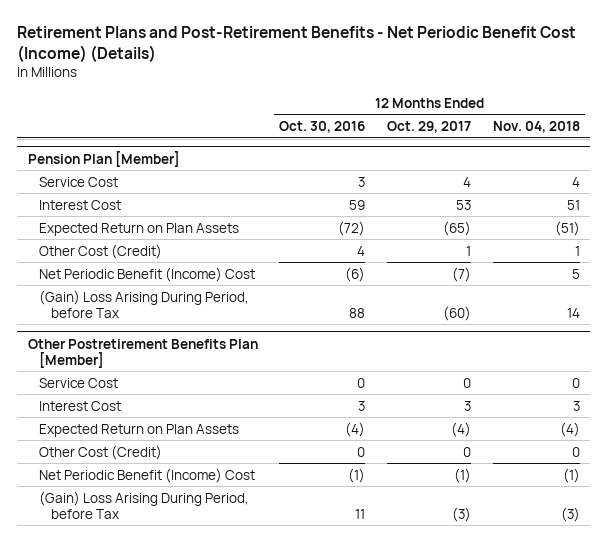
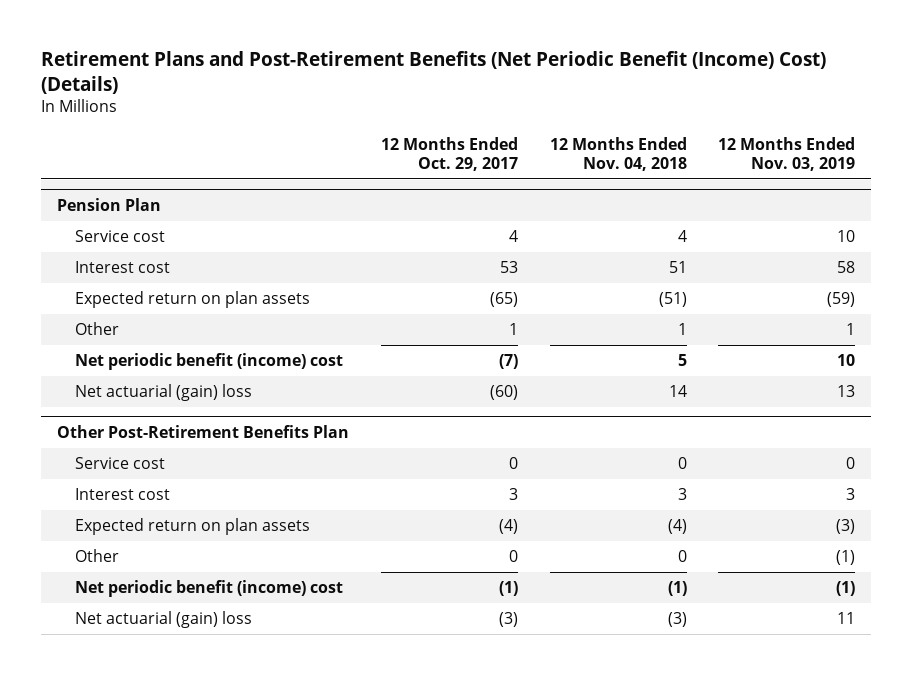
- Retirement Plans and Post-Retirement Benefits - Net Periodic Benefit Cost (Income) (Details)
+ Retirement Plans and Post-Retirement Benefits (Net Periodic Benefit (Income) Cost) (Details)
- | 12 Months Ended Oct. 30, 2016 | 12 Months Ended Oct. 29, 2017 | 12 Months Ended Nov. 04, 2018
+ | 12 Months Ended Oct. 29, 2017 | 12 Months Ended Nov. 04, 2018 | 12 Months Ended Nov. 03, 2019
- Pension Plan [Member]
- Service Cost | 3 | 4 | 4
- Interest Cost | 59 | 53 | 51
- Expected Return on Plan Assets | (72) | (65) | (51)
- Other Cost (Credit) | 4 | 1 | 1
- Net Periodic Benefit (Income) Cost | (6) | (7) | 5
- (Gain) Loss Arising During Period, before Tax | 88 | (60) | 14
- Other Postretirement Benefits Plan [Member]
- Service Cost | 0 | 0 | 0
- Interest Cost | 3 | 3 | 3
- Expected Return on Plan Assets | (4) | (4) | (4)
- Other Cost (Credit) | 0 | 0 | 0
- Net Periodic Benefit (Income) Cost | (1) | (1) | (1)
- (Gain) Loss Arising During Period, before Tax | 11 | (3) | (3)
+ Pension Plan
+ Service cost | 4 | 4 | 10
+ Interest cost | 53 | 51 | 58
+ Expected return on plan assets | (65) | (51) | (59)
+ Other | 1 | 1 | 1
+ Net periodic benefit (income) cost | (7) | 5 | 10
+ Net actuarial (gain) loss | (60) | 14 | 13
+ Other Post-Retirement Benefits Plan
+ Service cost | 0 | 0 | 0
+ Interest cost | 3 | 3 | 3
+ Expected return on plan assets | (4) | (4) | (3)
+ Other | 0 | 0 | (1)
+ Net periodic benefit (income) cost | (1) | (1) | (1)
+ Net actuarial (gain) loss | (3) | (3) | 11

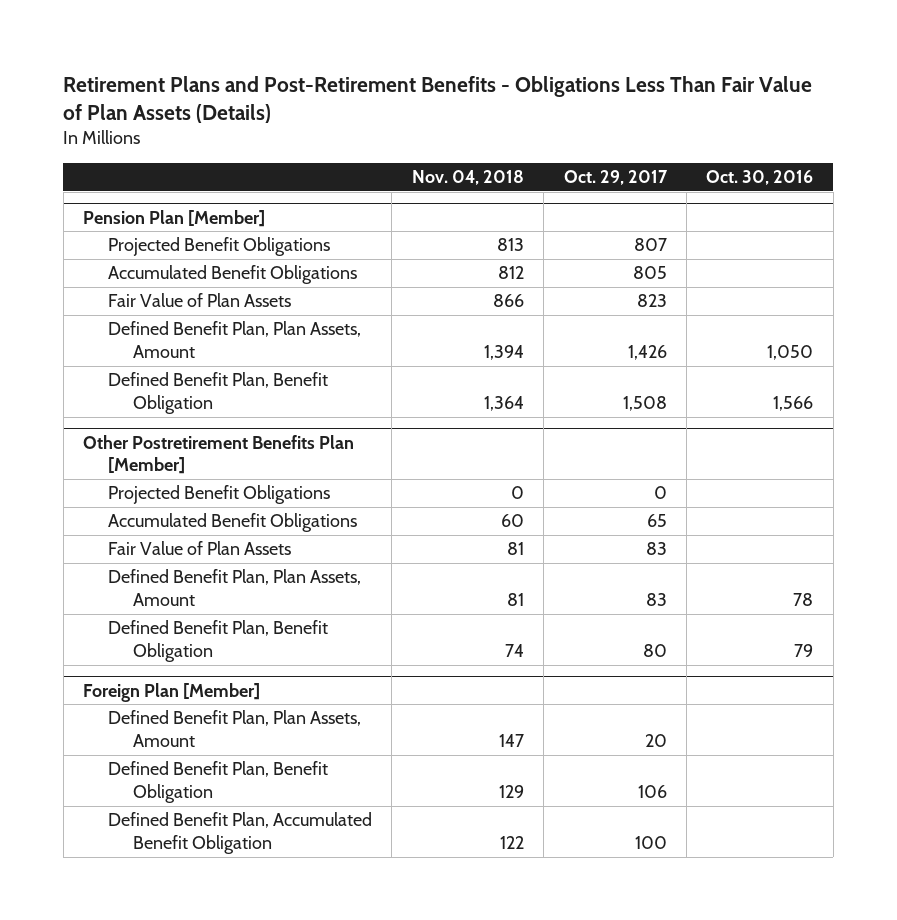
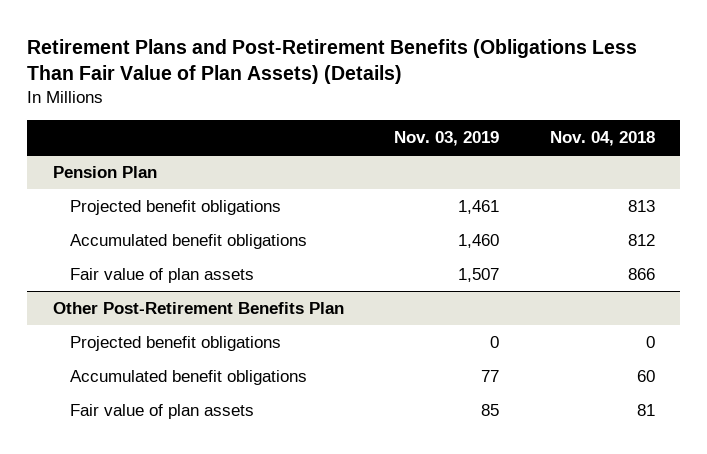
- Retirement Plans and Post-Retirement Benefits - Obligations Less Than Fair Value of Plan Assets (Details)
+ Retirement Plans and Post-Retirement Benefits (Obligations Less Than Fair Value of Plan Assets) (Details)
- | Nov. 04, 2018 | Oct. 29, 2017 | Oct. 30, 2016
+ | Nov. 03, 2019 | Nov. 04, 2018
- Pension Plan [Member]
- Projected Benefit Obligations | 813 | 807 |
- Accumulated Benefit Obligations | 812 | 805 |
- Fair Value of Plan Assets | 866 | 823 |
- Defined Benefit Plan, Plan Assets, Amount | 1,394 | 1,426 | 1,050
- Defined Benefit Plan, Benefit Obligation | 1,364 | 1,508 | 1,566
- Other Postretirement Benefits Plan [Member]
- Projected Benefit Obligations | 0 | 0 |
- Accumulated Benefit Obligations | 60 | 65 |
- Fair Value of Plan Assets | 81 | 83 |
- Defined Benefit Plan, Plan Assets, Amount | 81 | 83 | 78
- Defined Benefit Plan, Benefit Obligation | 74 | 80 | 79
- Foreign Plan [Member]
- Defined Benefit Plan, Plan Assets, Amount | 147 | 20 |
- Defined Benefit Plan, Benefit Obligation | 129 | 106 |
- Defined Benefit Plan, Accumulated Benefit Obligation | 122 | 100 |
+ Pension Plan
+ Projected benefit obligations | 1,461 | 813
+ Accumulated benefit obligations | 1,460 | 812
+ Fair value of plan assets | 1,507 | 866
+ Other Post-Retirement Benefits Plan
+ Projected benefit obligations | 0 | 0
+ Accumulated benefit obligations | 77 | 60
+ Fair value of plan assets | 85 | 81

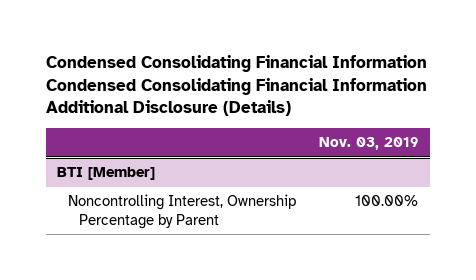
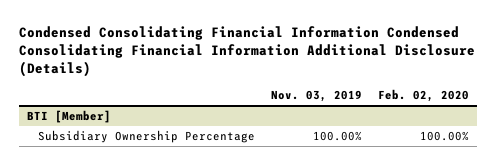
- | Nov. 03, 2019
+ | Nov. 03, 2019 | Feb. 02, 2020
@ BTI [Member]
- Noncontrolling Interest, Ownership Percentage by Parent | 100.00%
+ Subsidiary Ownership Percentage | 100.00% | 100.00%

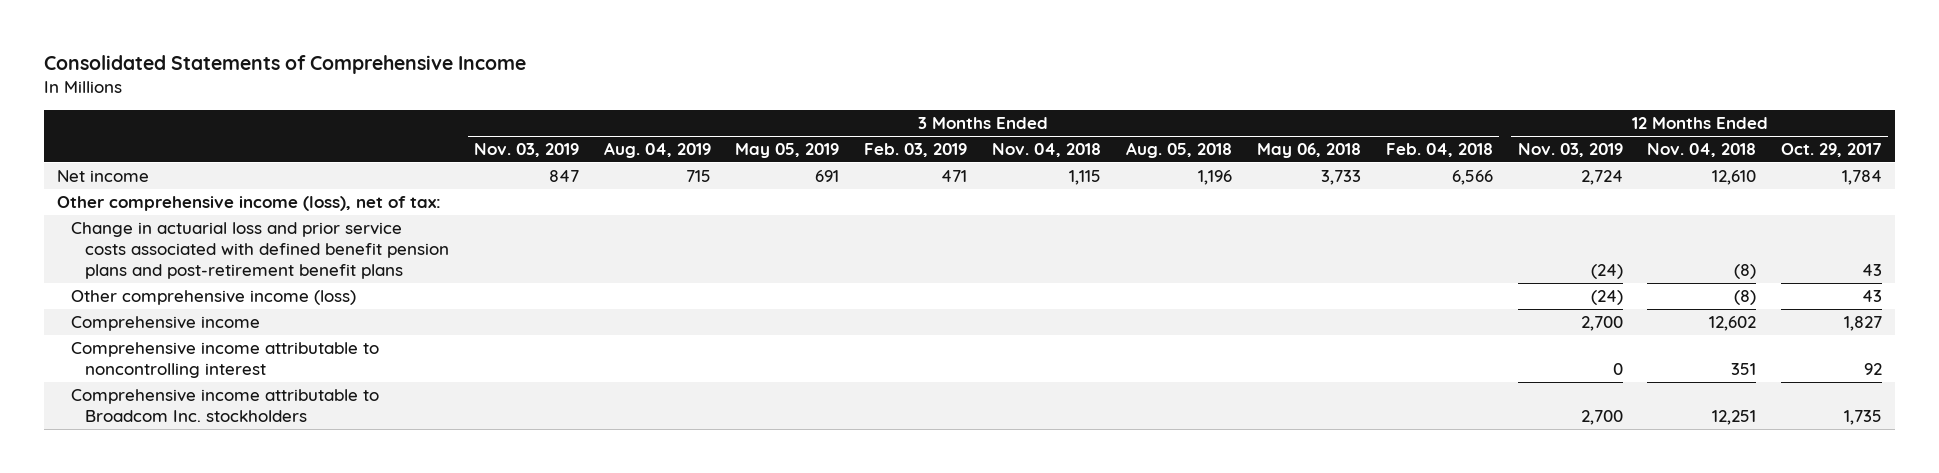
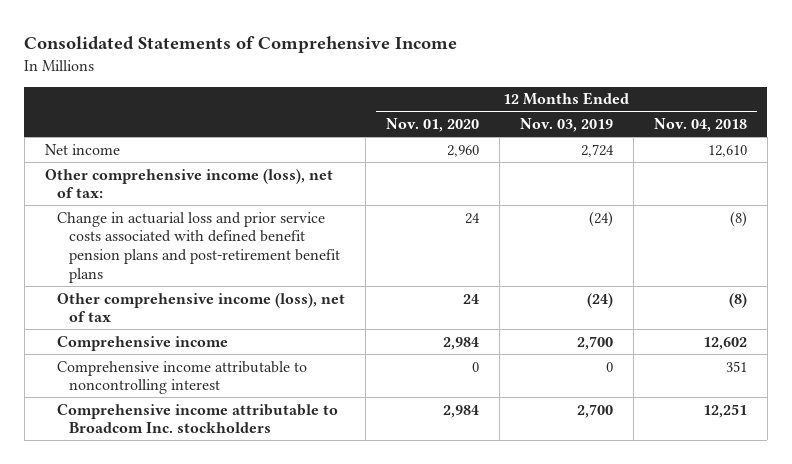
- | 3 Months Ended Nov. 03, 2019 | 3 Months Ended Aug. 04, 2019 | 3 Months Ended May 05, 2019 | 3 Months Ended Feb. 03, 2019 | 3 Months Ended Nov. 04, 2018 | 3 Months Ended Aug. 05, 2018 | 3 Months Ended May 06, 2018 | 3 Months Ended Feb. 04, 2018 | 12 Months Ended Nov. 03, 2019 | 12 Months Ended Nov. 04, 2018 | 12 Months Ended Oct. 29, 2017
+ | 12 Months Ended Nov. 01, 2020 | 12 Months Ended Nov. 03, 2019 | 12 Months Ended Nov. 04, 2018
- Other comprehensive income (loss) | | | | | | | | | (24) | (8) | 43
+ Other comprehensive income (loss), net of tax | 24 | (24) | (8)

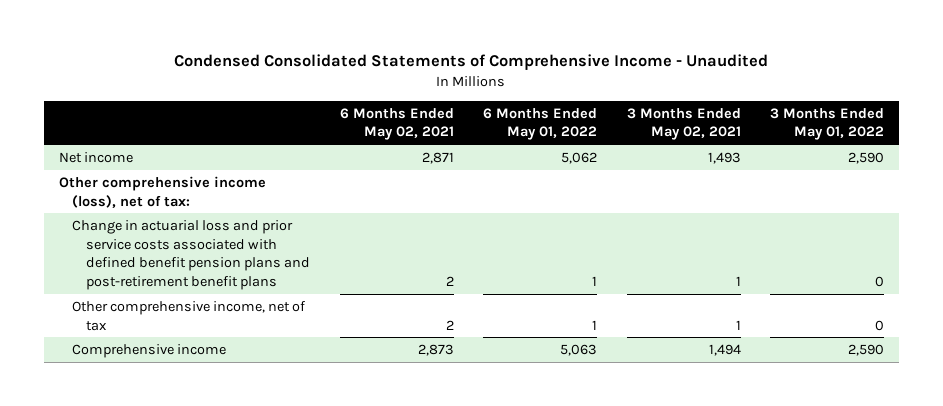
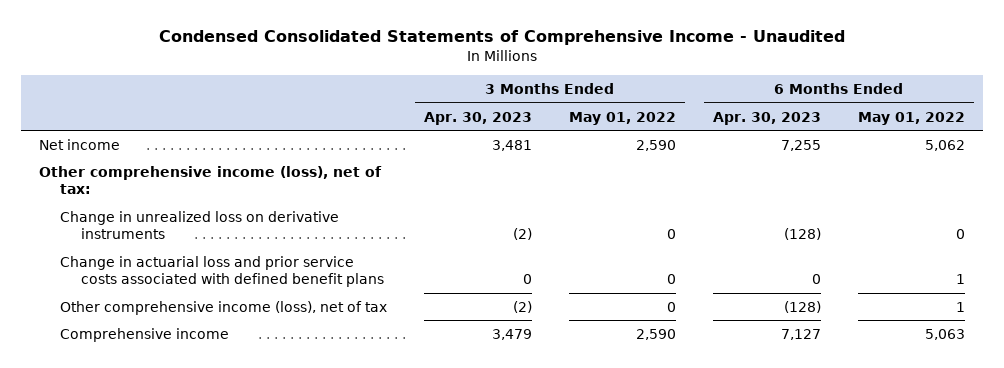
- | 6 Months Ended May 02, 2021 | 6 Months Ended May 01, 2022 | 3 Months Ended May 02, 2021 | 3 Months Ended May 01, 2022
+ | 3 Months Ended Apr. 30, 2023 | 3 Months Ended May 01, 2022 | 6 Months Ended Apr. 30, 2023 | 6 Months Ended May 01, 2022
- Change in actuarial loss and prior service costs associated with defined benefit pension plans and post-retirement benefit plans | 2 | 1 | 1 | 0
- Other comprehensive income, net of tax | 2 | 1 | 1 | 0
+ Change in unrealized loss on derivative instruments | (2) | 0 | (128) | 0
+ Change in actuarial loss and prior service costs associated with defined benefit plans | 0 | 0 | 0 | 1
+ Other comprehensive income (loss), net of tax | (2) | 0 | (128) | 1

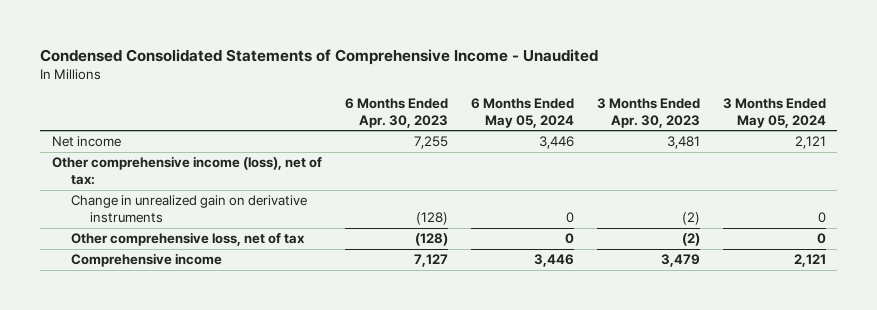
- | 3 Months Ended Apr. 30, 2023 | 3 Months Ended May 01, 2022 | 6 Months Ended Apr. 30, 2023 | 6 Months Ended May 01, 2022
+ | 6 Months Ended Apr. 30, 2023 | 6 Months Ended May 05, 2024 | 3 Months Ended Apr. 30, 2023 | 3 Months Ended May 05, 2024
- Change in unrealized loss on derivative instruments | (2) | 0 | (128) | 0
- Change in actuarial loss and prior service costs associated with defined benefit plans | 0 | 0 | 0 | 1
- Other comprehensive income (loss), net of tax | (2) | 0 | (128) | 1
+ Change in unrealized gain on derivative instruments | (128) | 0 | (2) | 0
+ Other comprehensive loss, net of tax | (128) | 0 | (2) | 0

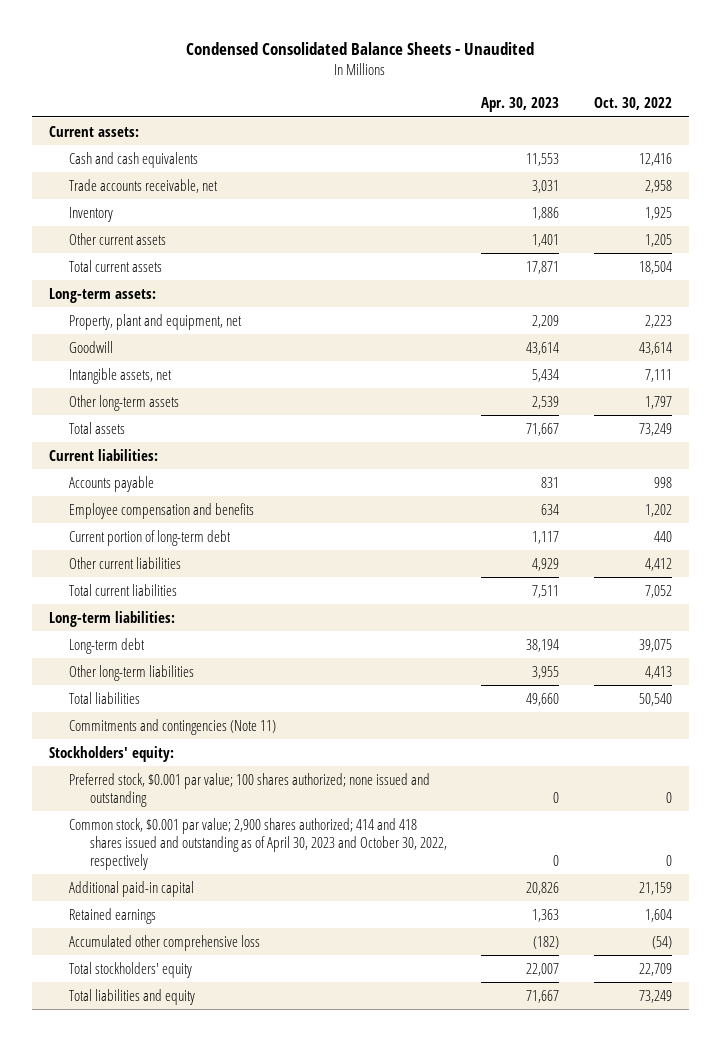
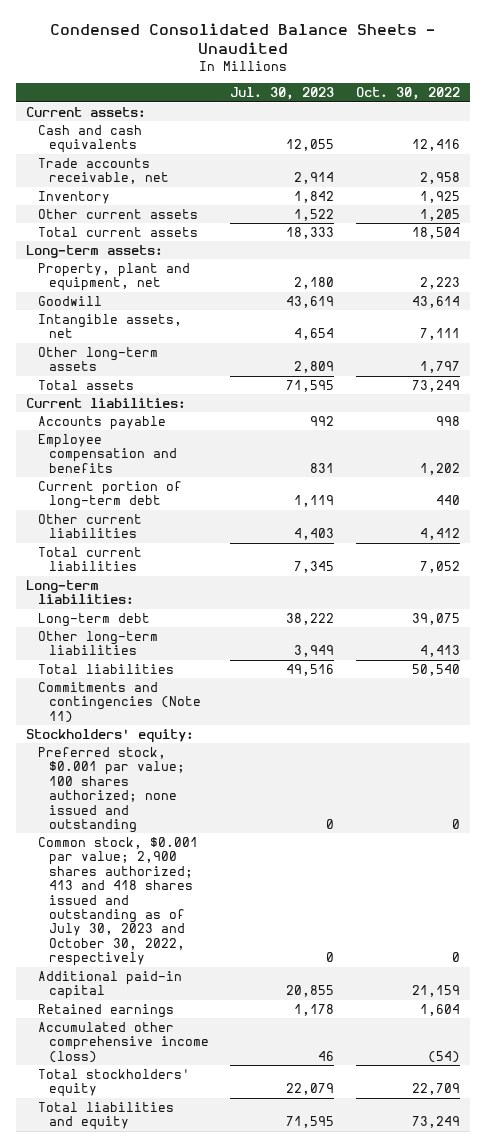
- | Apr. 30, 2023 | Oct. 30, 2022
+ | Jul. 30, 2023 | Oct. 30, 2022
- Common stock, $0.001 par value; 2,900 shares authorized; 414 and 418 shares issued and outstanding as of April 30, 2023 and October 30, 2022, respectively | 0 | 0
+ Common stock, $0.001 par value; 2,900 shares authorized; 413 and 418 shares issued and outstanding as of July 30, 2023 and October 30, 2022, respectively | 0 | 0
- Accumulated other comprehensive loss | (182) | (54)
+ Accumulated other comprehensive income (loss) | 46 | (54)

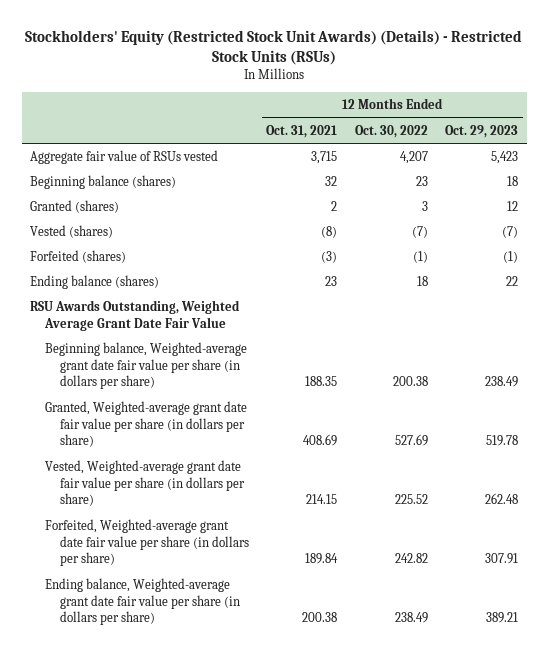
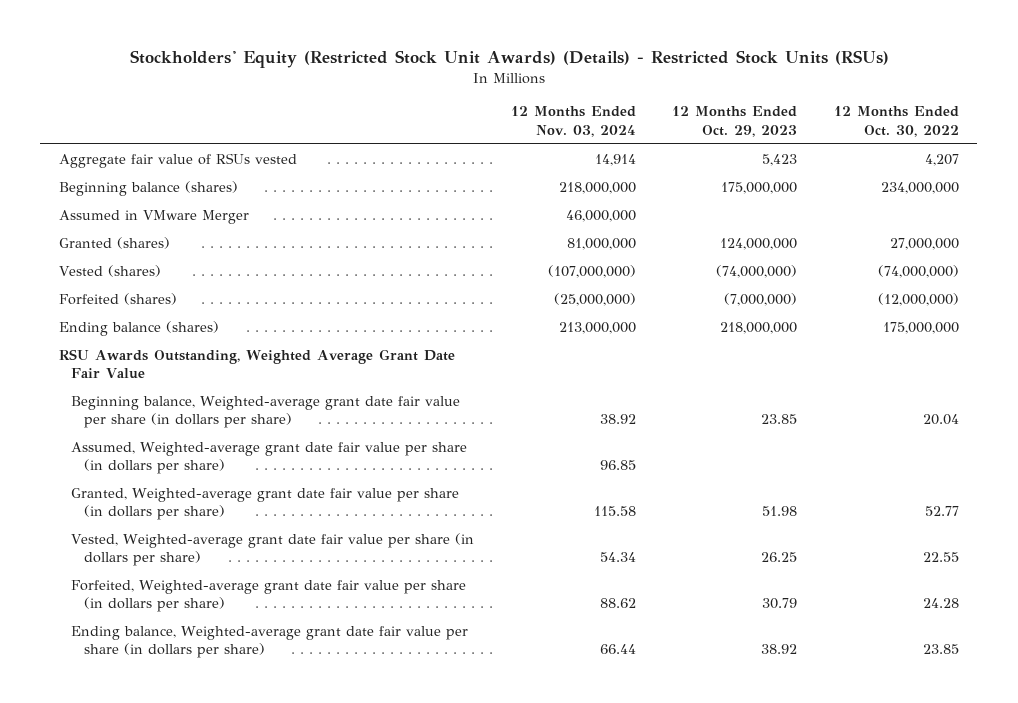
- | 12 Months Ended Oct. 31, 2021 | 12 Months Ended Oct. 30, 2022 | 12 Months Ended Oct. 29, 2023
+ | 12 Months Ended Nov. 03, 2024 | 12 Months Ended Oct. 29, 2023 | 12 Months Ended Oct. 30, 2022
- Beginning balance (shares) | 32 | 23 | 18
- Granted (shares) | 2 | 3 | 12
- Vested (shares) | (8) | (7) | (7)
- Forfeited (shares) | (3) | (1) | (1)
- Ending balance (shares) | 23 | 18 | 22
+ Beginning balance (shares) | 218,000,000 | 175,000,000 | 234,000,000
+ Assumed in VMware Merger | 46,000,000 | |
+ Granted (shares) | 81,000,000 | 124,000,000 | 27,000,000
+ Vested (shares) | (107,000,000) | (74,000,000) | (74,000,000)
+ Forfeited (shares) | (25,000,000) | (7,000,000) | (12,000,000)
+ Ending balance (shares) | 213,000,000 | 218,000,000 | 175,000,000
- Beginning balance, Weighted-average grant date fair value per share (in dollars per share) | 188.35 | 200.38 | 238.49
- Granted, Weighted-average grant date fair value per share (in dollars per share) | 408.69 | 527.69 | 519.78
- Vested, Weighted-average grant date fair value per share (in dollars per share) | 214.15 | 225.52 | 262.48
- Forfeited, Weighted-average grant date fair value per share (in dollars per share) | 189.84 | 242.82 | 307.91
- Ending balance, Weighted-average grant date fair value per share (in dollars per share) | 200.38 | 238.49 | 389.21
+ Beginning balance, Weighted-average grant date fair value per share (in dollars per share) | 38.92 | 23.85 | 20.04
+ Assumed, Weighted-average grant date fair value per share (in dollars per share) | 96.85 | |
+ Granted, Weighted-average grant date fair value per share (in dollars per share) | 115.58 | 51.98 | 52.77
+ Vested, Weighted-average grant date fair value per share (in dollars per share) | 54.34 | 26.25 | 22.55
+ Forfeited, Weighted-average grant date fair value per share (in dollars per share) | 88.62 | 30.79 | 24.28
+ Ending balance, Weighted-average grant date fair value per share (in dollars per share) | 66.44 | 38.92 | 23.85

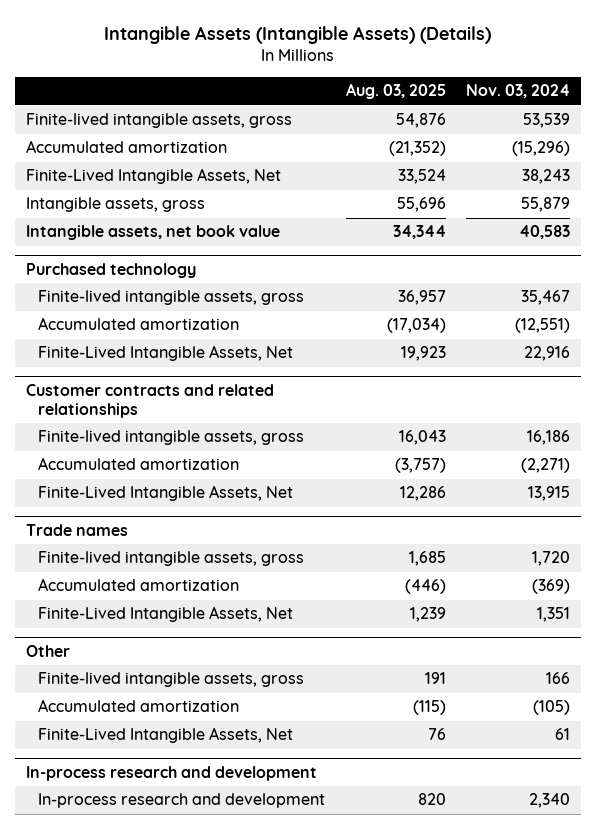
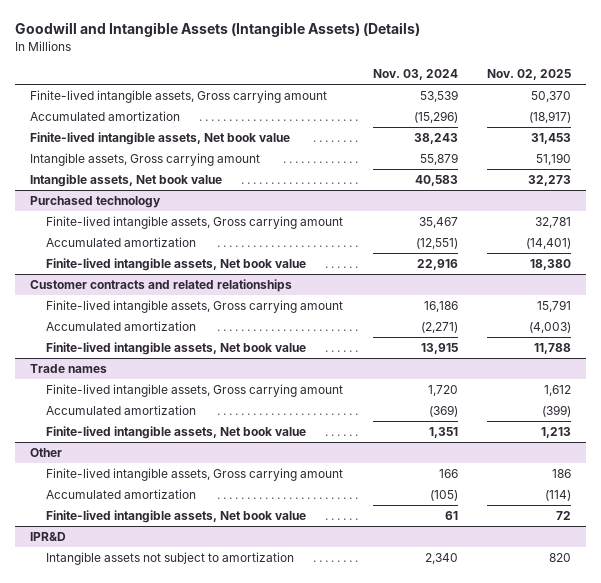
- Intangible Assets (Intangible Assets) (Details)
+ Goodwill and Intangible Assets (Intangible Assets) (Details)
- | Aug. 03, 2025 | Nov. 03, 2024
+ | Nov. 03, 2024 | Nov. 02, 2025
- Finite-lived intangible assets, gross | 54,876 | 53,539
+ Finite-lived intangible assets, Gross carrying amount | 53,539 | 50,370
- Finite-Lived Intangible Assets, Net | 33,524 | 38,243
- Intangible assets, gross | 55,696 | 55,879
- Intangible assets, net book value | 34,344 | 40,583
+ Finite-lived intangible assets, Net book value | 38,243 | 31,453
+ Intangible assets, Gross carrying amount | 55,879 | 51,190
+ Intangible assets, Net book value | 40,583 | 32,273
@ Purchased technology
- Finite-lived intangible assets, gross | 36,957 | 35,467
+ Finite-lived intangible assets, Gross carrying amount | 35,467 | 32,781
- Finite-Lived Intangible Assets, Net | 19,923 | 22,916
+ Finite-lived intangible assets, Net book value | 22,916 | 18,380
@ Customer contracts and related relationships
- Finite-lived intangible assets, gross | 16,043 | 16,186
+ Finite-lived intangible assets, Gross carrying amount | 16,186 | 15,791
- Finite-Lived Intangible Assets, Net | 12,286 | 13,915
+ Finite-lived intangible assets, Net book value | 13,915 | 11,788
@ Trade names
- Finite-lived intangible assets, gross | 1,685 | 1,720
+ Finite-lived intangible assets, Gross carrying amount | 1,720 | 1,612
- Finite-Lived Intangible Assets, Net | 1,239 | 1,351
+ Finite-lived intangible assets, Net book value | 1,351 | 1,213
@ Other
- Finite-lived intangible assets, gross | 191 | 166
+ Finite-lived intangible assets, Gross carrying amount | 166 | 186
- Finite-Lived Intangible Assets, Net | 76 | 61
- In-process research and development
- In-process research and development | 820 | 2,340
@ Other
+ Finite-lived intangible assets, Net book value | 61 | 72
+ IPR&D
+ Intangible assets not subject to amortization | 2,340 | 820

